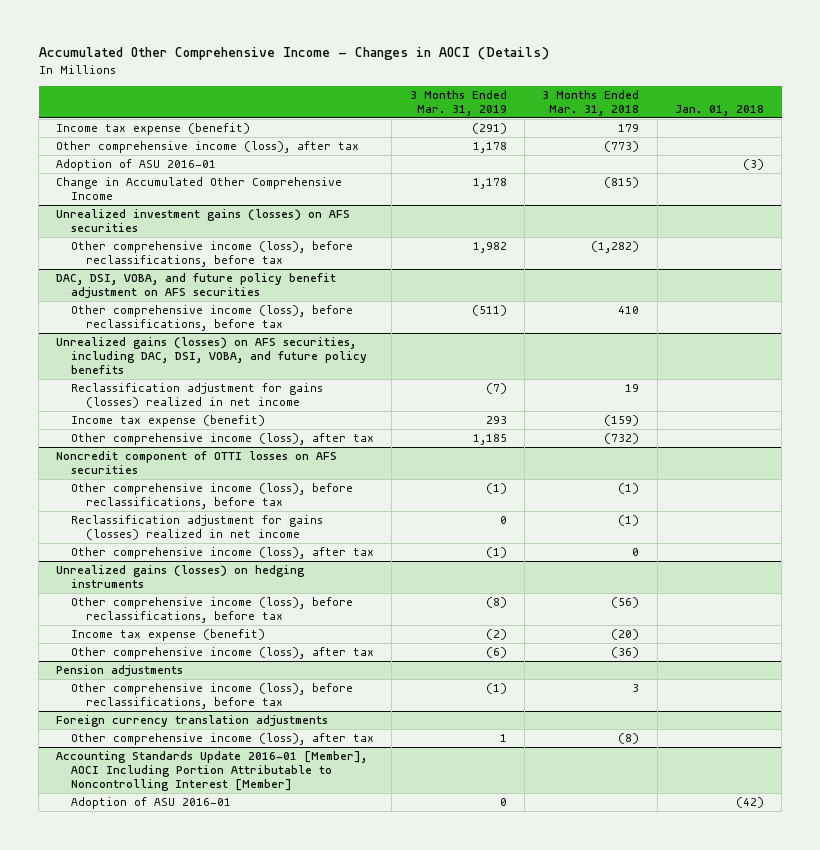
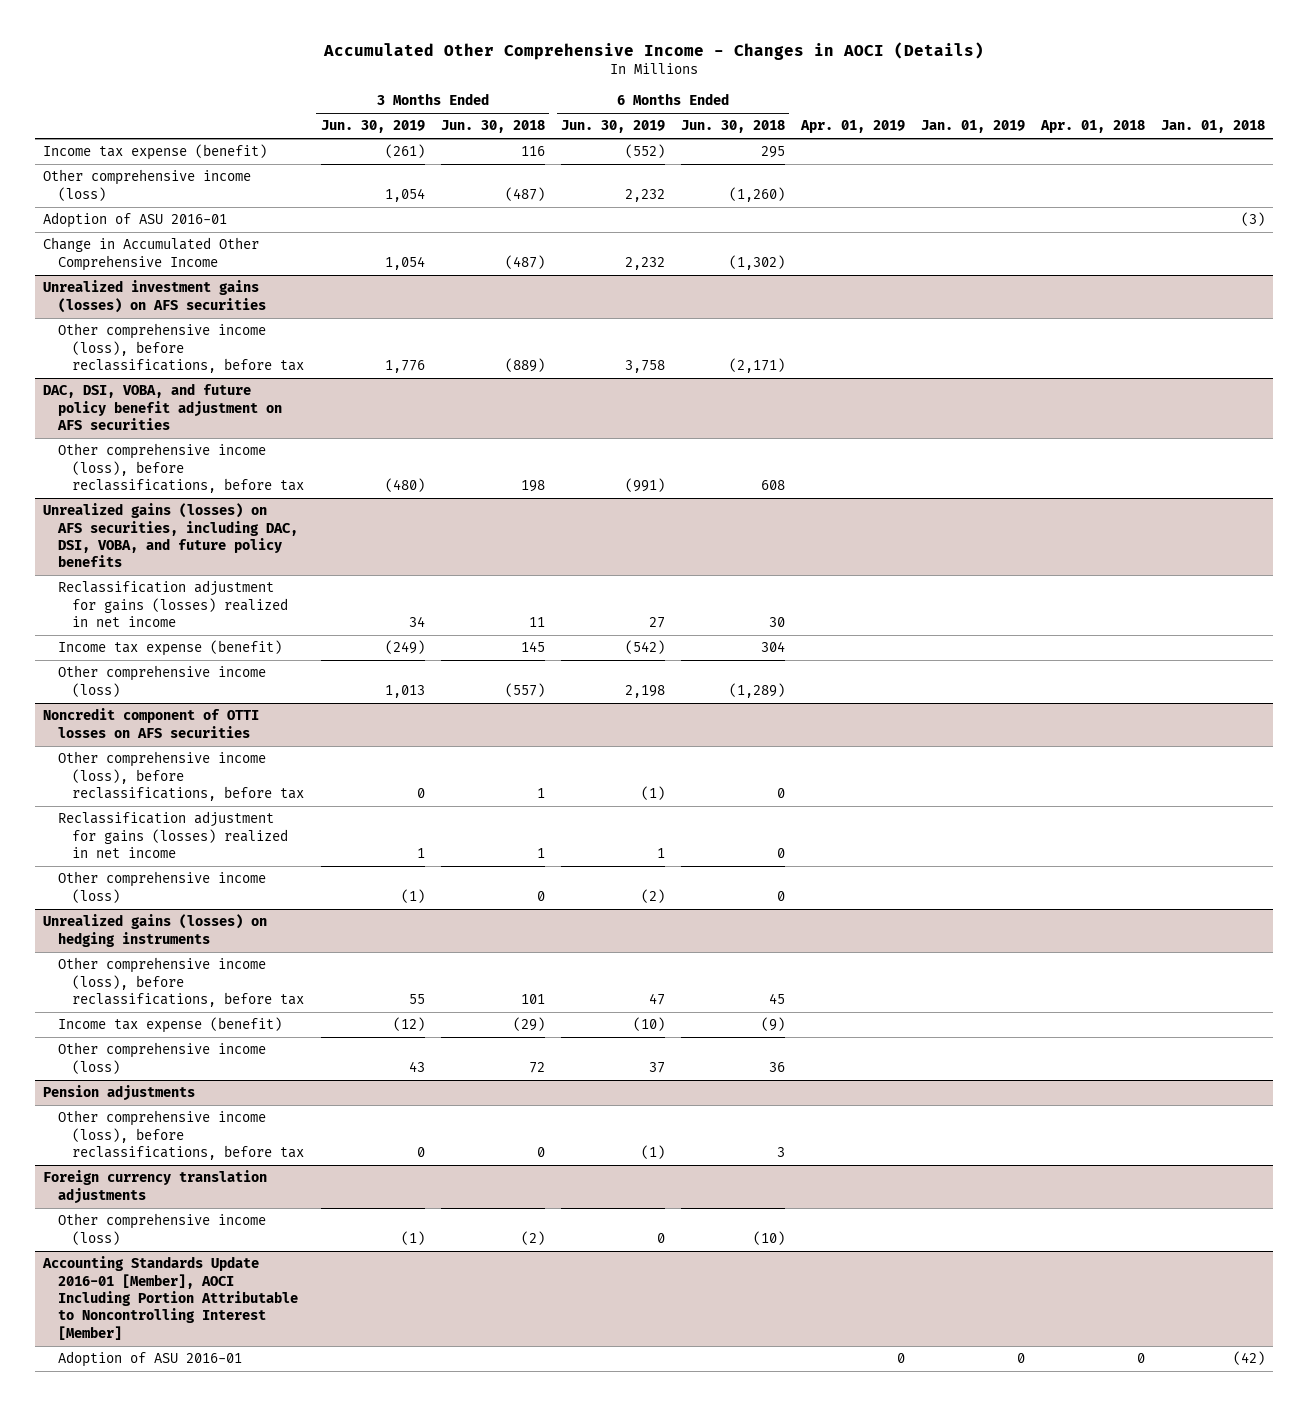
- | 3 Months Ended Mar. 31, 2019 | 3 Months Ended Mar. 31, 2018 | Jan. 01, 2018
+ | 3 Months Ended Jun. 30, 2019 | 3 Months Ended Jun. 30, 2018 | 6 Months Ended Jun. 30, 2019 | 6 Months Ended Jun. 30, 2018 | Apr. 01, 2019 | Jan. 01, 2019 | Apr. 01, 2018 | Jan. 01, 2018
- Other comprehensive income (loss), after tax | 1,178 | (773) |
+ Other comprehensive income (loss) | 1,054 | (487) | 2,232 | (1,260) | | | |
@ Unrealized gains (losses) on AFS securities, including DAC, DSI, VOBA, and future policy benefits
- Other comprehensive income (loss), after tax | 1,185 | (732) |
+ Other comprehensive income (loss) | 1,013 | (557) | 2,198 | (1,289) | | | |
@ Noncredit component of OTTI losses on AFS securities
- Other comprehensive income (loss), after tax | (1) | 0 |
+ Other comprehensive income (loss) | (1) | 0 | (2) | 0 | | | |
@ Unrealized gains (losses) on hedging instruments
- Other comprehensive income (loss), after tax | (6) | (36) |
+ Other comprehensive income (loss) | 43 | 72 | 37 | 36 | | | |
@ Foreign currency translation adjustments
- Other comprehensive income (loss), after tax | 1 | (8) |
+ Other comprehensive income (loss) | (1) | (2) | 0 | (10) | | | |

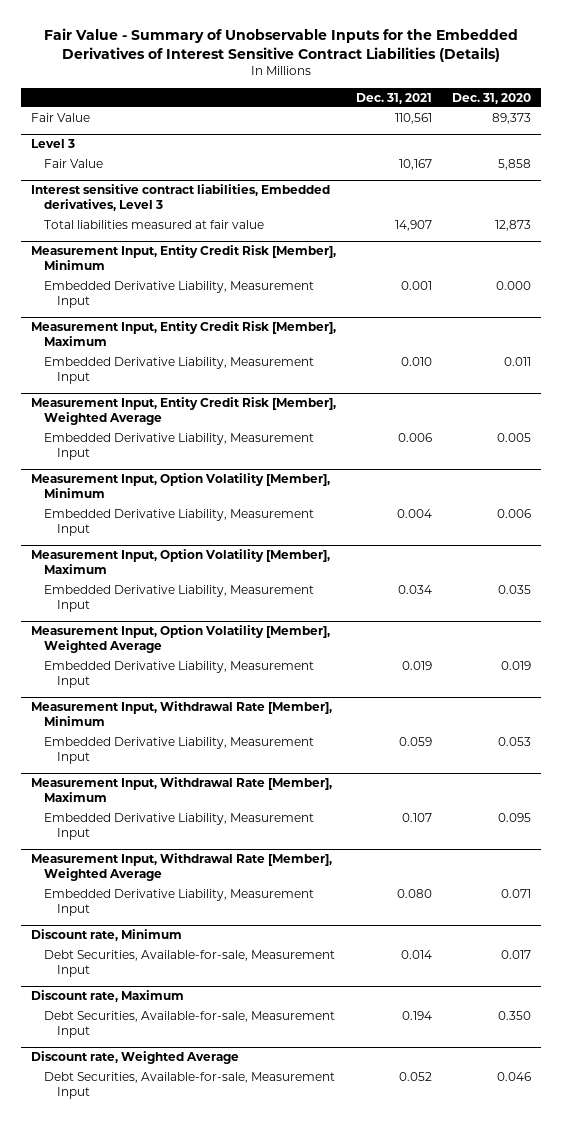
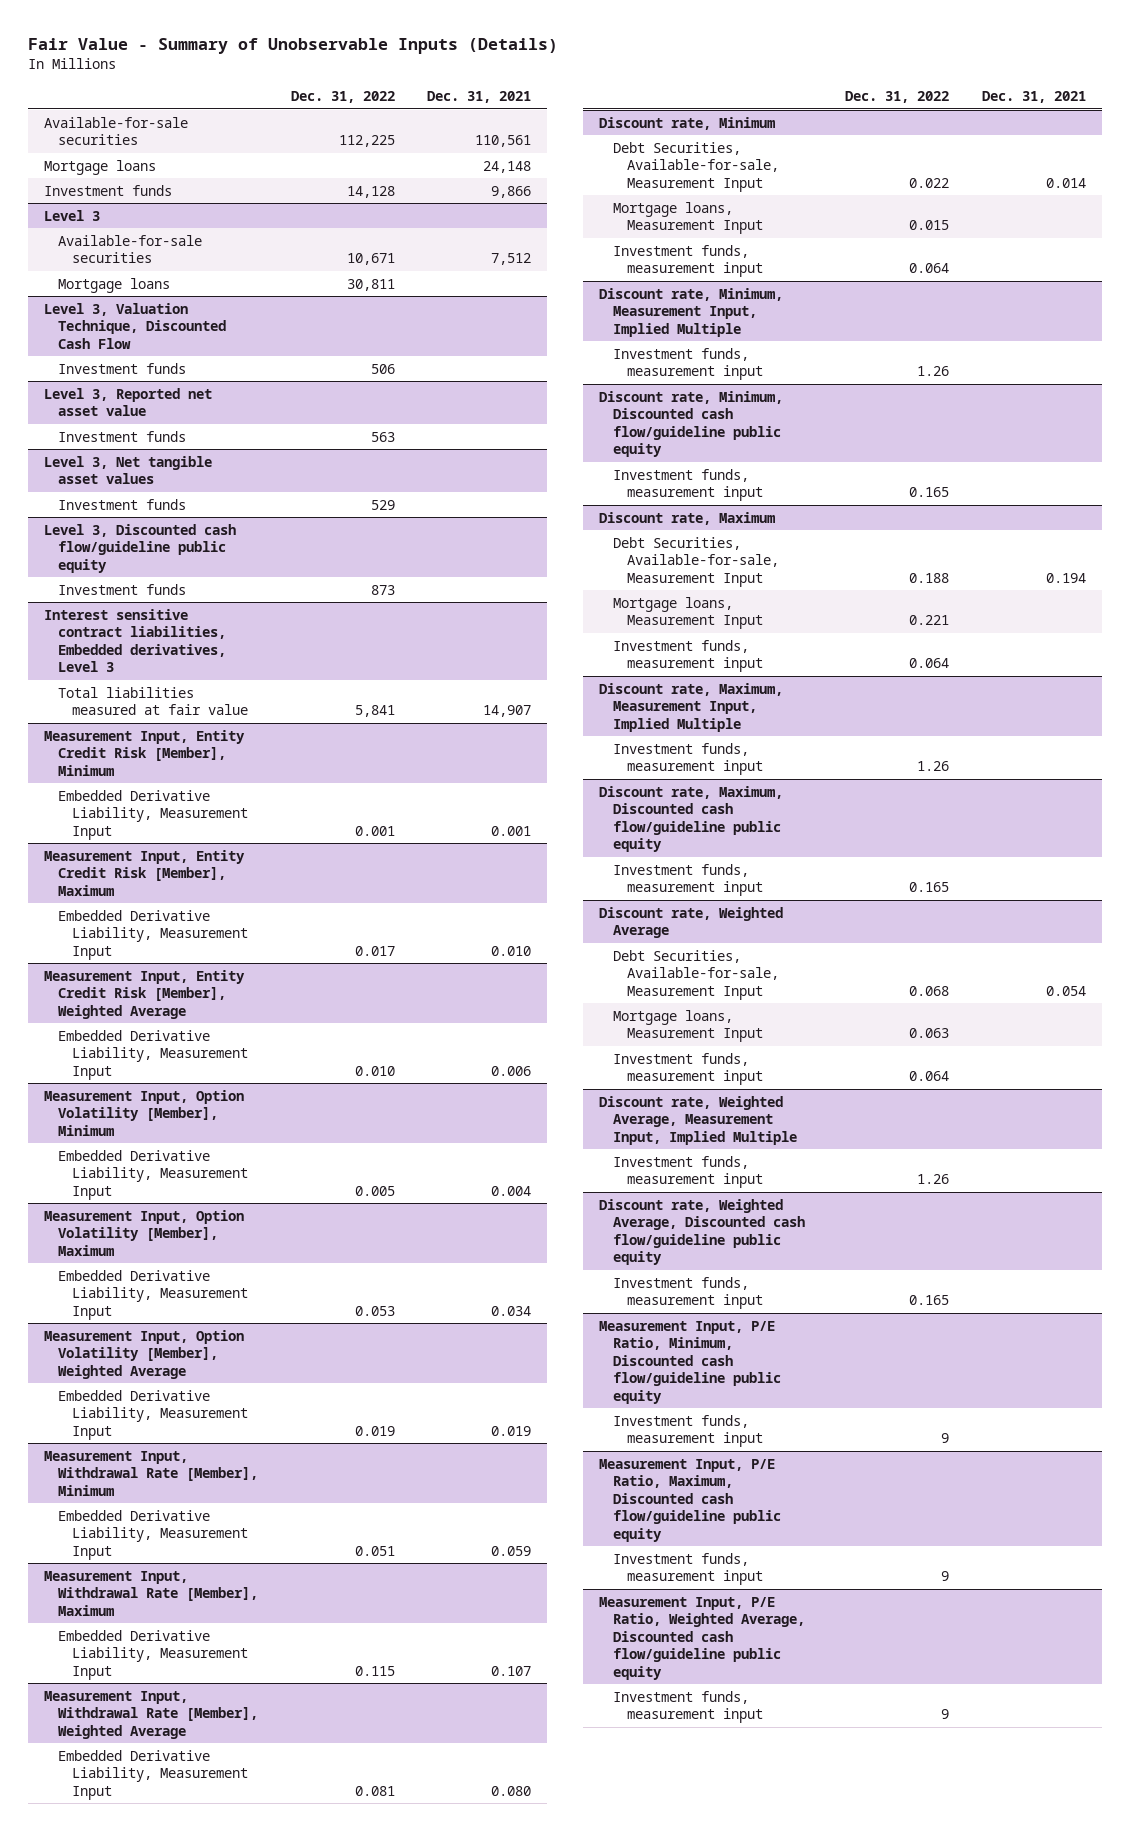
- Fair Value - Summary of Unobservable Inputs for the Embedded Derivatives of Interest Sensitive Contract Liabilities (Details)
+ Fair Value - Summary of Unobservable Inputs (Details)
- | Dec. 31, 2021 | Dec. 31, 2020
+ | Dec. 31, 2022 | Dec. 31, 2021
- Fair Value | 110,561 | 89,373
+ Available-for-sale securities | 112,225 | 110,561
+ Mortgage loans | | 24,148
+ Investment funds | 14,128 | 9,866
@ Level 3
- Fair Value | 10,167 | 5,858
+ Available-for-sale securities | 10,671 | 7,512
+ Mortgage loans | 30,811 |
+ Level 3, Valuation Technique, Discounted Cash Flow
+ Investment funds | 506 |
+ Level 3, Reported net asset value
+ Investment funds | 563 |
+ Level 3, Net tangible asset values
+ Investment funds | 529 |
+ Level 3, Discounted cash flow/guideline public equity
+ Investment funds | 873 |
@ Discount rate, Minimum
+ Mortgage loans, Measurement Input | 0.015 |
+ Investment funds, measurement input | 0.064 |
+ Discount rate, Minimum, Measurement Input, Implied Multiple
+ Investment funds, measurement input | 1.26 |
+ Discount rate, Minimum, Discounted cash flow/guideline public equity
+ Investment funds, measurement input | 0.165 |
@ Discount rate, Maximum
+ Mortgage loans, Measurement Input | 0.221 |
+ Investment funds, measurement input | 0.064 |
+ Discount rate, Maximum, Measurement Input, Implied Multiple
+ Investment funds, measurement input | 1.26 |
+ Discount rate, Maximum, Discounted cash flow/guideline public equity
+ Investment funds, measurement input | 0.165 |
@ Discount rate, Weighted Average
- Debt Securities, Available-for-sale, Measurement Input | 0.052 | 0.046
+ Debt Securities, Available-for-sale, Measurement Input | 0.068 | 0.054
+ Mortgage loans, Measurement Input | 0.063 |
+ Investment funds, measurement input | 0.064 |
+ Discount rate, Weighted Average, Measurement Input, Implied Multiple
+ Investment funds, measurement input | 1.26 |
+ Discount rate, Weighted Average, Discounted cash flow/guideline public equity
+ Investment funds, measurement input | 0.165 |
+ Measurement Input, P/E Ratio, Minimum, Discounted cash flow/guideline public equity
+ Investment funds, measurement input | 9 |
+ Measurement Input, P/E Ratio, Maximum, Discounted cash flow/guideline public equity
+ Investment funds, measurement input | 9 |
+ Measurement Input, P/E Ratio, Weighted Average, Discounted cash flow/guideline public equity
+ Investment funds, measurement input | 9 |

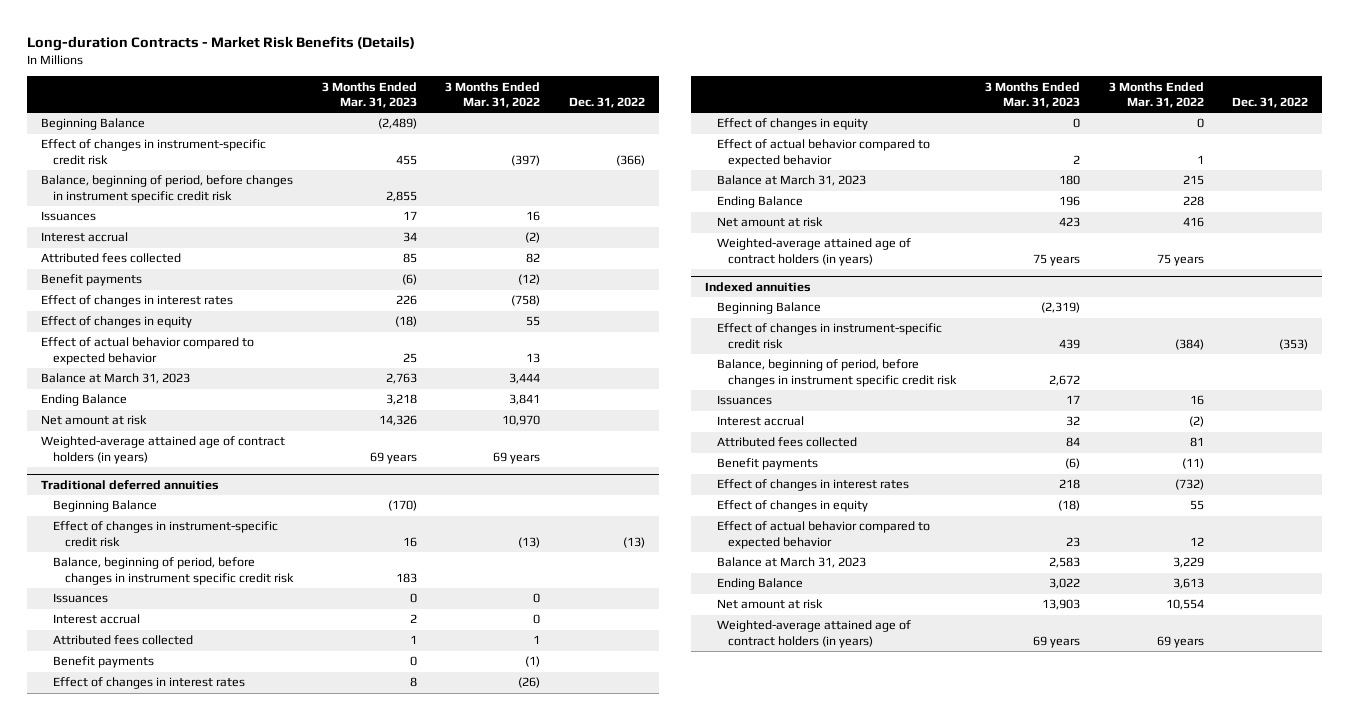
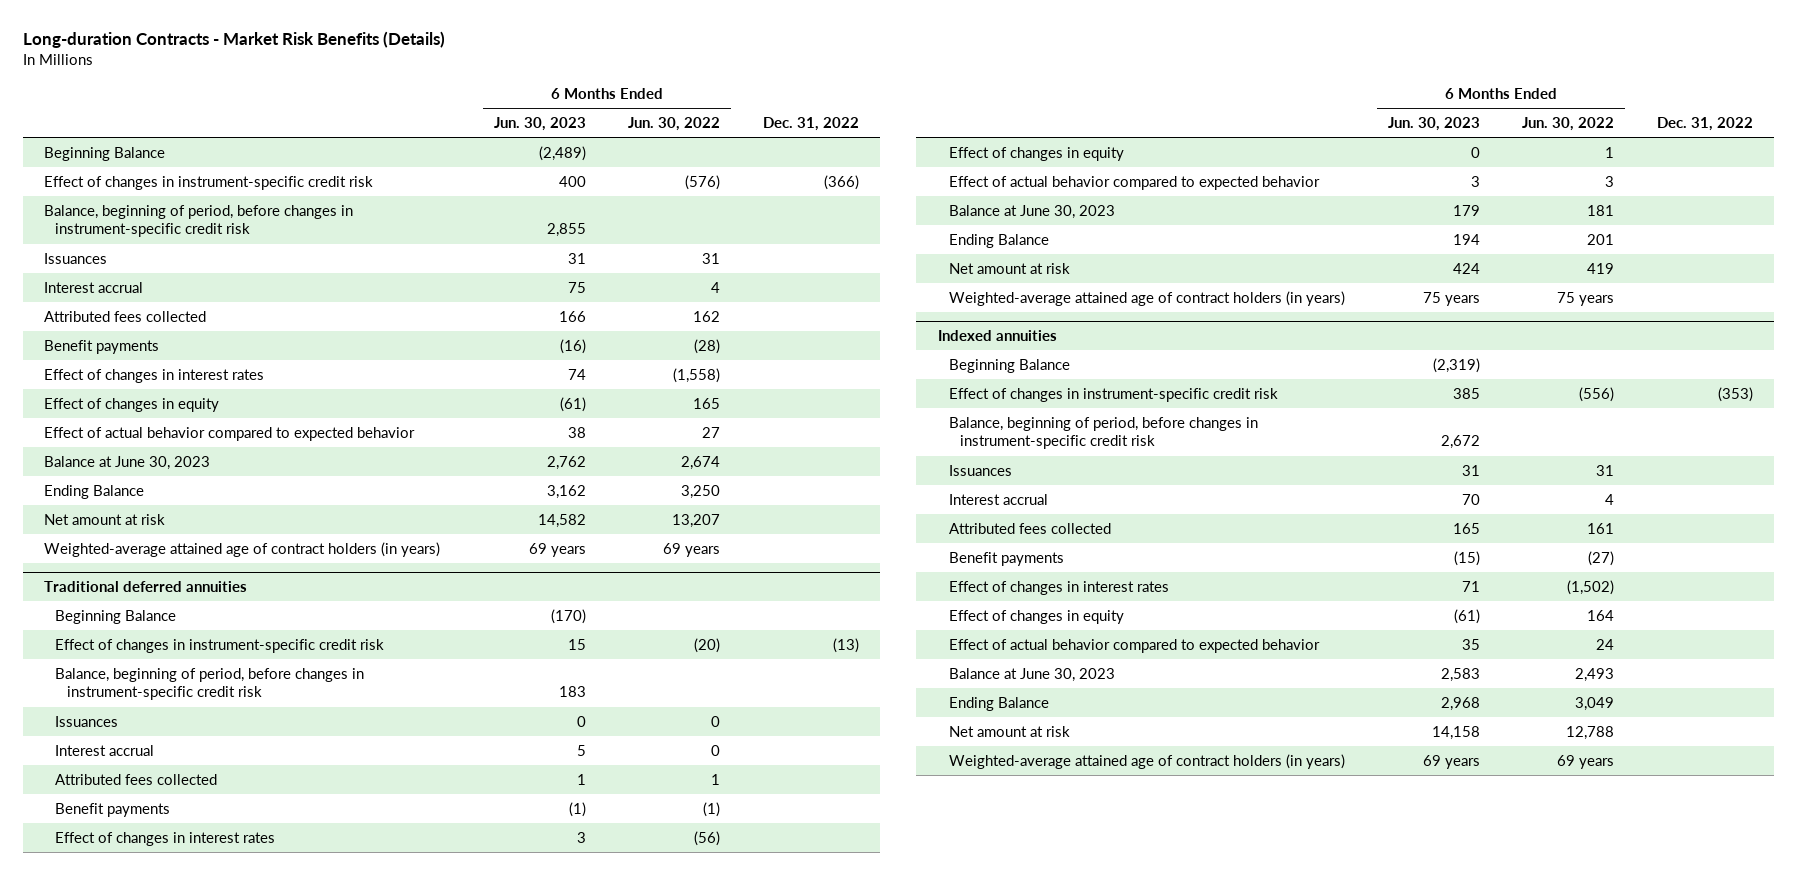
- | 3 Months Ended Mar. 31, 2023 | 3 Months Ended Mar. 31, 2022 | Dec. 31, 2022
+ | 6 Months Ended Jun. 30, 2023 | 6 Months Ended Jun. 30, 2022 | Dec. 31, 2022
- Balance, beginning of period, before changes in instrument specific credit risk | 2,855 | |
+ Balance, beginning of period, before changes in instrument-specific credit risk | 2,855 | |
- Balance at March 31, 2023 | 2,763 | 3,444 |
+ Balance at June 30, 2023 | 2,762 | 2,674 |
@ Traditional deferred annuities
- Balance, beginning of period, before changes in instrument specific credit risk | 183 | |
+ Balance, beginning of period, before changes in instrument-specific credit risk | 183 | |
- Balance at March 31, 2023 | 180 | 215 |
+ Balance at June 30, 2023 | 179 | 181 |
@ Indexed annuities
- Balance, beginning of period, before changes in instrument specific credit risk | 2,672 | |
+ Balance, beginning of period, before changes in instrument-specific credit risk | 2,672 | |
- Balance at March 31, 2023 | 2,583 | 3,229 |
+ Balance at June 30, 2023 | 2,583 | 2,493 |

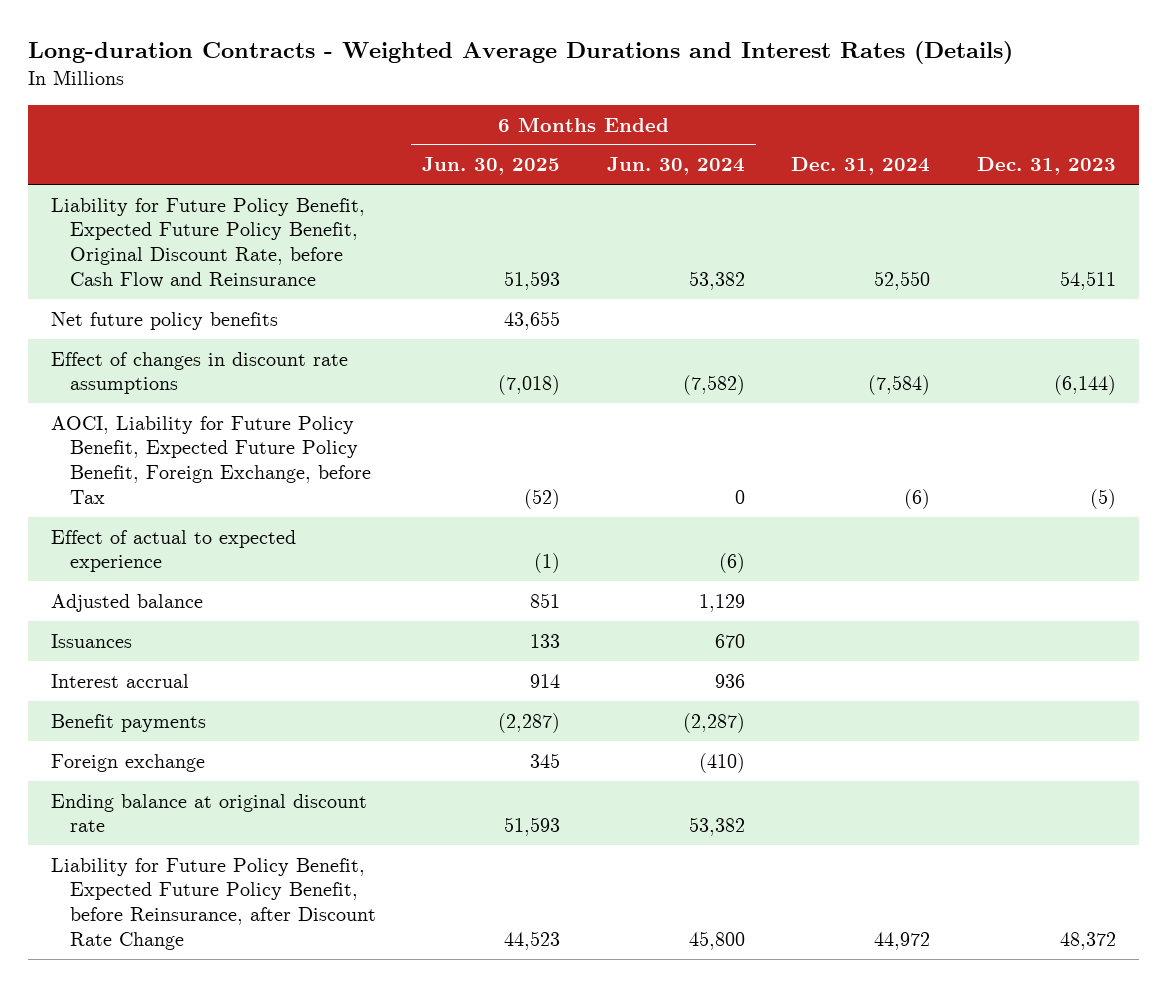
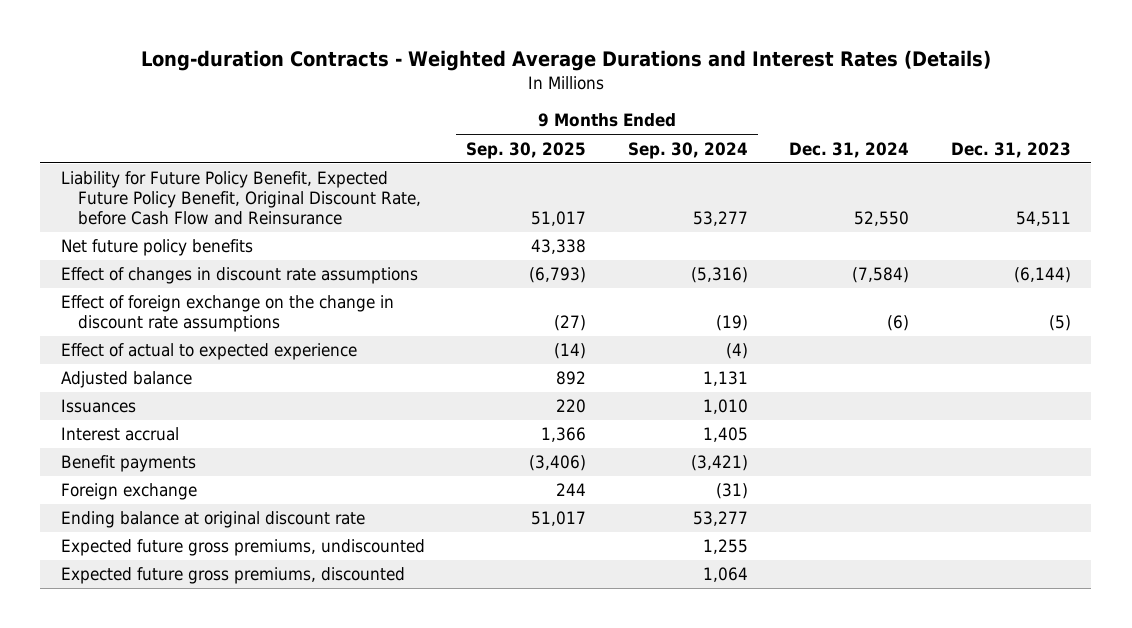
- | 6 Months Ended Jun. 30, 2025 | 6 Months Ended Jun. 30, 2024 | Dec. 31, 2024 | Dec. 31, 2023
+ | 9 Months Ended Sep. 30, 2025 | 9 Months Ended Sep. 30, 2024 | Dec. 31, 2024 | Dec. 31, 2023
- AOCI, Liability for Future Policy Benefit, Expected Future Policy Benefit, Foreign Exchange, before Tax | (52) | 0 | (6) | (5)
+ Effect of foreign exchange on the change in discount rate assumptions | (27) | (19) | (6) | (5)
- Liability for Future Policy Benefit, Expected Future Policy Benefit, before Reinsurance, after Discount Rate Change | 44,523 | 45,800 | 44,972 | 48,372
+ Expected future gross premiums, undiscounted | | 1,255 | |
+ Expected future gross premiums, discounted | | 1,064 | |

